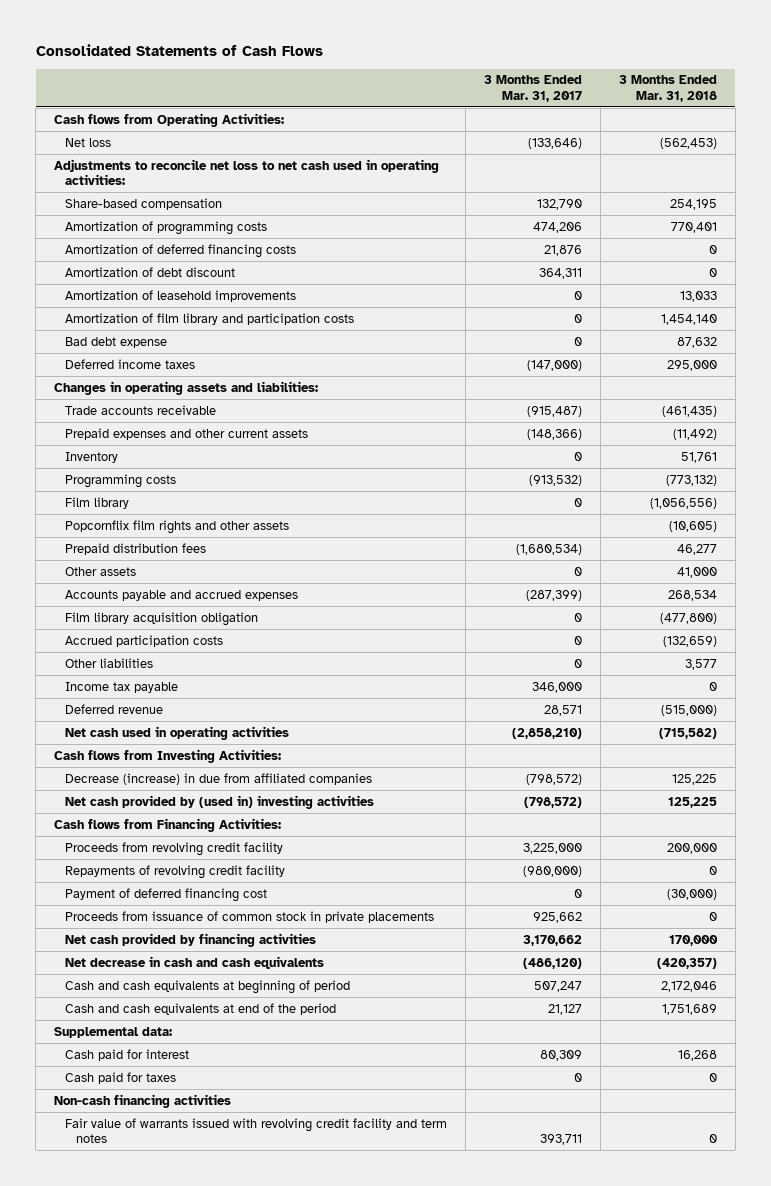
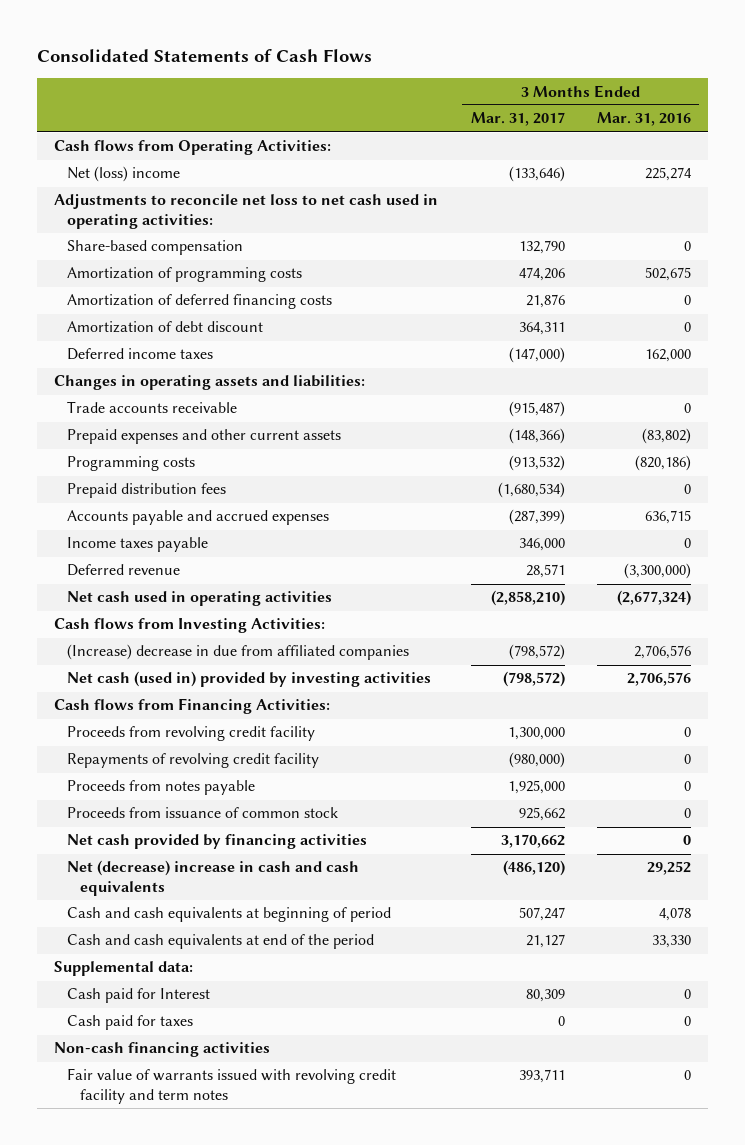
- | 3 Months Ended Mar. 31, 2017 | 3 Months Ended Mar. 31, 2018
+ | 3 Months Ended Mar. 31, 2017 | 3 Months Ended Mar. 31, 2016
- Net loss | (133,646) | (562,453)
+ Net (loss) income | (133,646) | 225,274
- Amortization of leasehold improvements | 0 | 13,033
- Amortization of film library and participation costs | 0 | 1,454,140
- Bad debt expense | 0 | 87,632
- Inventory | 0 | 51,761
- Film library | 0 | (1,056,556)
- Popcornflix film rights and other assets | | (10,605)
- Other assets | 0 | 41,000
- Film library acquisition obligation | 0 | (477,800)
- Accrued participation costs | 0 | (132,659)
- Other liabilities | 0 | 3,577
- Income tax payable | 346,000 | 0
+ Income taxes payable | 346,000 | 0
- Decrease (increase) in due from affiliated companies | (798,572) | 125,225
- Net cash provided by (used in) investing activities | (798,572) | 125,225
+ (Increase) decrease in due from affiliated companies | (798,572) | 2,706,576
+ Net cash (used in) provided by investing activities | (798,572) | 2,706,576
- Proceeds from revolving credit facility | 3,225,000 | 200,000
+ Proceeds from revolving credit facility | 1,300,000 | 0
- Payment of deferred financing cost | 0 | (30,000)
- Proceeds from issuance of common stock in private placements | 925,662 | 0
+ Proceeds from notes payable | 1,925,000 | 0
+ Proceeds from issuance of common stock | 925,662 | 0
- Net decrease in cash and cash equivalents | (486,120) | (420,357)
+ Net (decrease) increase in cash and cash equivalents | (486,120) | 29,252
- Cash paid for interest | 80,309 | 16,268
+ Cash paid for Interest | 80,309 | 0

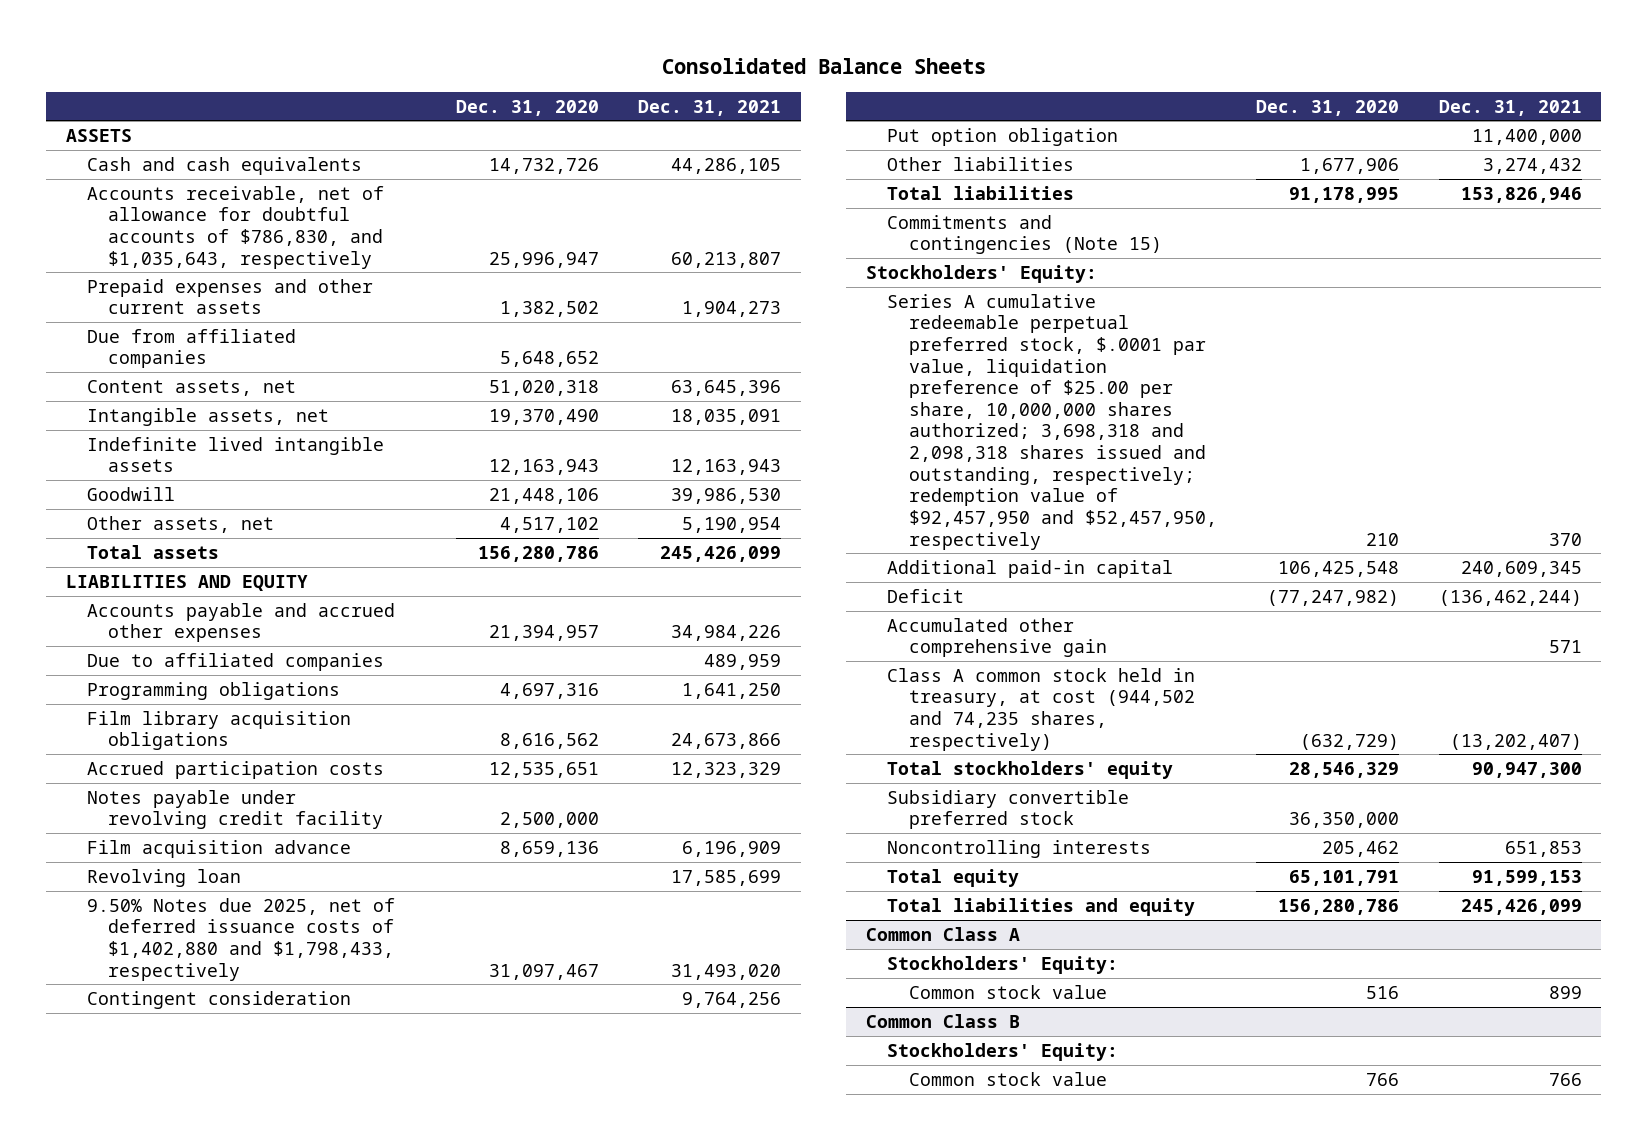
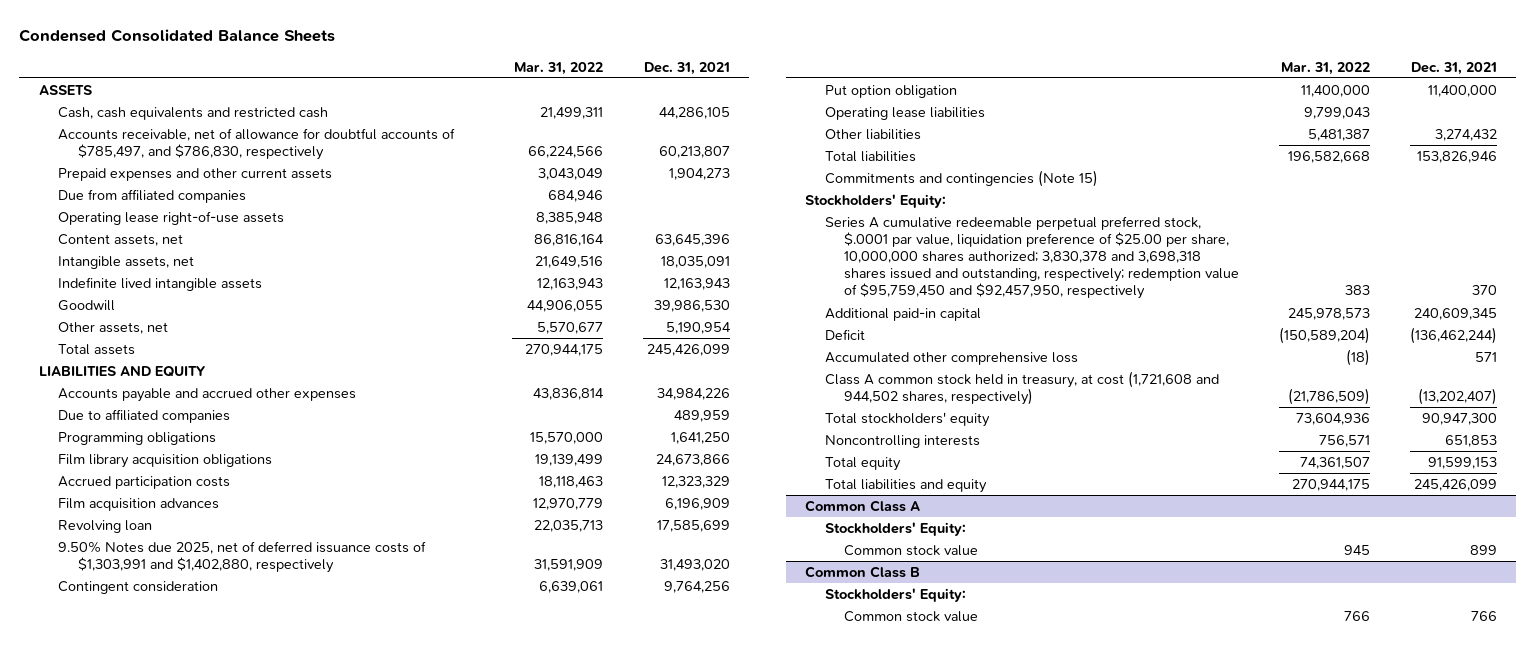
- Consolidated Balance Sheets
+ Condensed Consolidated Balance Sheets
- | Dec. 31, 2020 | Dec. 31, 2021
+ | Mar. 31, 2022 | Dec. 31, 2021
- Cash and cash equivalents | 14,732,726 | 44,286,105
- Accounts receivable, net of allowance for doubtful accounts of $786,830, and $1,035,643, respectively | 25,996,947 | 60,213,807
+ Cash, cash equivalents and restricted cash | 21,499,311 | 44,286,105
+ Accounts receivable, net of allowance for doubtful accounts of $785,497, and $786,830, respectively | 66,224,566 | 60,213,807
+ Operating lease right-of-use assets | 8,385,948 |
- Notes payable under revolving credit facility | 2,500,000 |
- Film acquisition advance | 8,659,136 | 6,196,909
+ Film acquisition advances | 12,970,779 | 6,196,909
- 9.50% Notes due 2025, net of deferred issuance costs of $1,402,880 and $1,798,433, respectively | 31,097,467 | 31,493,020
+ 9.50% Notes due 2025, net of deferred issuance costs of $1,303,991 and $1,402,880, respectively | 31,591,909 | 31,493,020
+ Operating lease liabilities | 9,799,043 |
- Series A cumulative redeemable perpetual preferred stock, $.0001 par value, liquidation preference of $25.00 per share, 10,000,000 shares authorized; 3,698,318 and 2,098,318 shares issued and outstanding, respectively; redemption value of $92,457,950 and $52,457,950, respectively | 210 | 370
+ Series A cumulative redeemable perpetual preferred stock, $.0001 par value, liquidation preference of $25.00 per share, 10,000,000 shares authorized; 3,830,378 and 3,698,318 shares issued and outstanding, respectively; redemption value of $95,759,450 and $92,457,950, respectively | 383 | 370
- Accumulated other comprehensive gain | | 571
- Class A common stock held in treasury, at cost (944,502 and 74,235 shares, respectively) | (632,729) | (13,202,407)
+ Accumulated other comprehensive loss | (18) | 571
+ Class A common stock held in treasury, at cost (1,721,608 and 944,502 shares, respectively) | (21,786,509) | (13,202,407)
- Subsidiary convertible preferred stock | 36,350,000 |

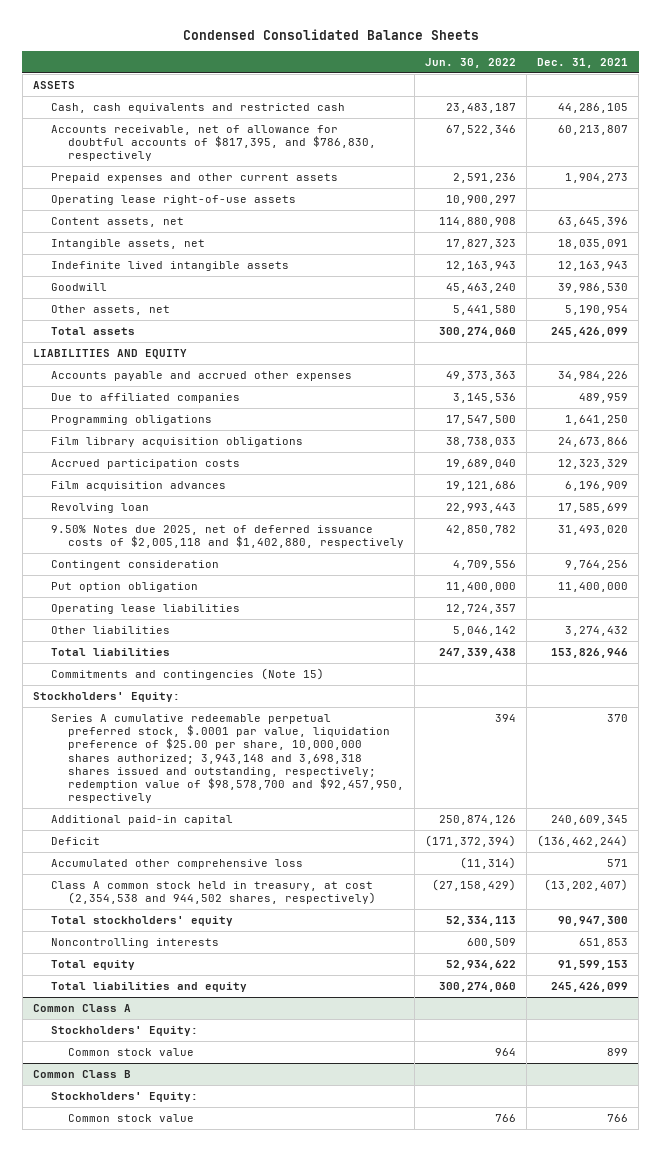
- | Mar. 31, 2022 | Dec. 31, 2021
+ | Jun. 30, 2022 | Dec. 31, 2021
- Accounts receivable, net of allowance for doubtful accounts of $785,497, and $786,830, respectively | 66,224,566 | 60,213,807
+ Accounts receivable, net of allowance for doubtful accounts of $817,395, and $786,830, respectively | 67,522,346 | 60,213,807
- Due from affiliated companies | 684,946 |
- 9.50% Notes due 2025, net of deferred issuance costs of $1,303,991 and $1,402,880, respectively | 31,591,909 | 31,493,020
+ 9.50% Notes due 2025, net of deferred issuance costs of $2,005,118 and $1,402,880, respectively | 42,850,782 | 31,493,020
- Series A cumulative redeemable perpetual preferred stock, $.0001 par value, liquidation preference of $25.00 per share, 10,000,000 shares authorized; 3,830,378 and 3,698,318 shares issued and outstanding, respectively; redemption value of $95,759,450 and $92,457,950, respectively | 383 | 370
+ Series A cumulative redeemable perpetual preferred stock, $.0001 par value, liquidation preference of $25.00 per share, 10,000,000 shares authorized; 3,943,148 and 3,698,318 shares issued and outstanding, respectively; redemption value of $98,578,700 and $92,457,950, respectively | 394 | 370
- Class A common stock held in treasury, at cost (1,721,608 and 944,502 shares, respectively) | (21,786,509) | (13,202,407)
+ Class A common stock held in treasury, at cost (2,354,538 and 944,502 shares, respectively) | (27,158,429) | (13,202,407)

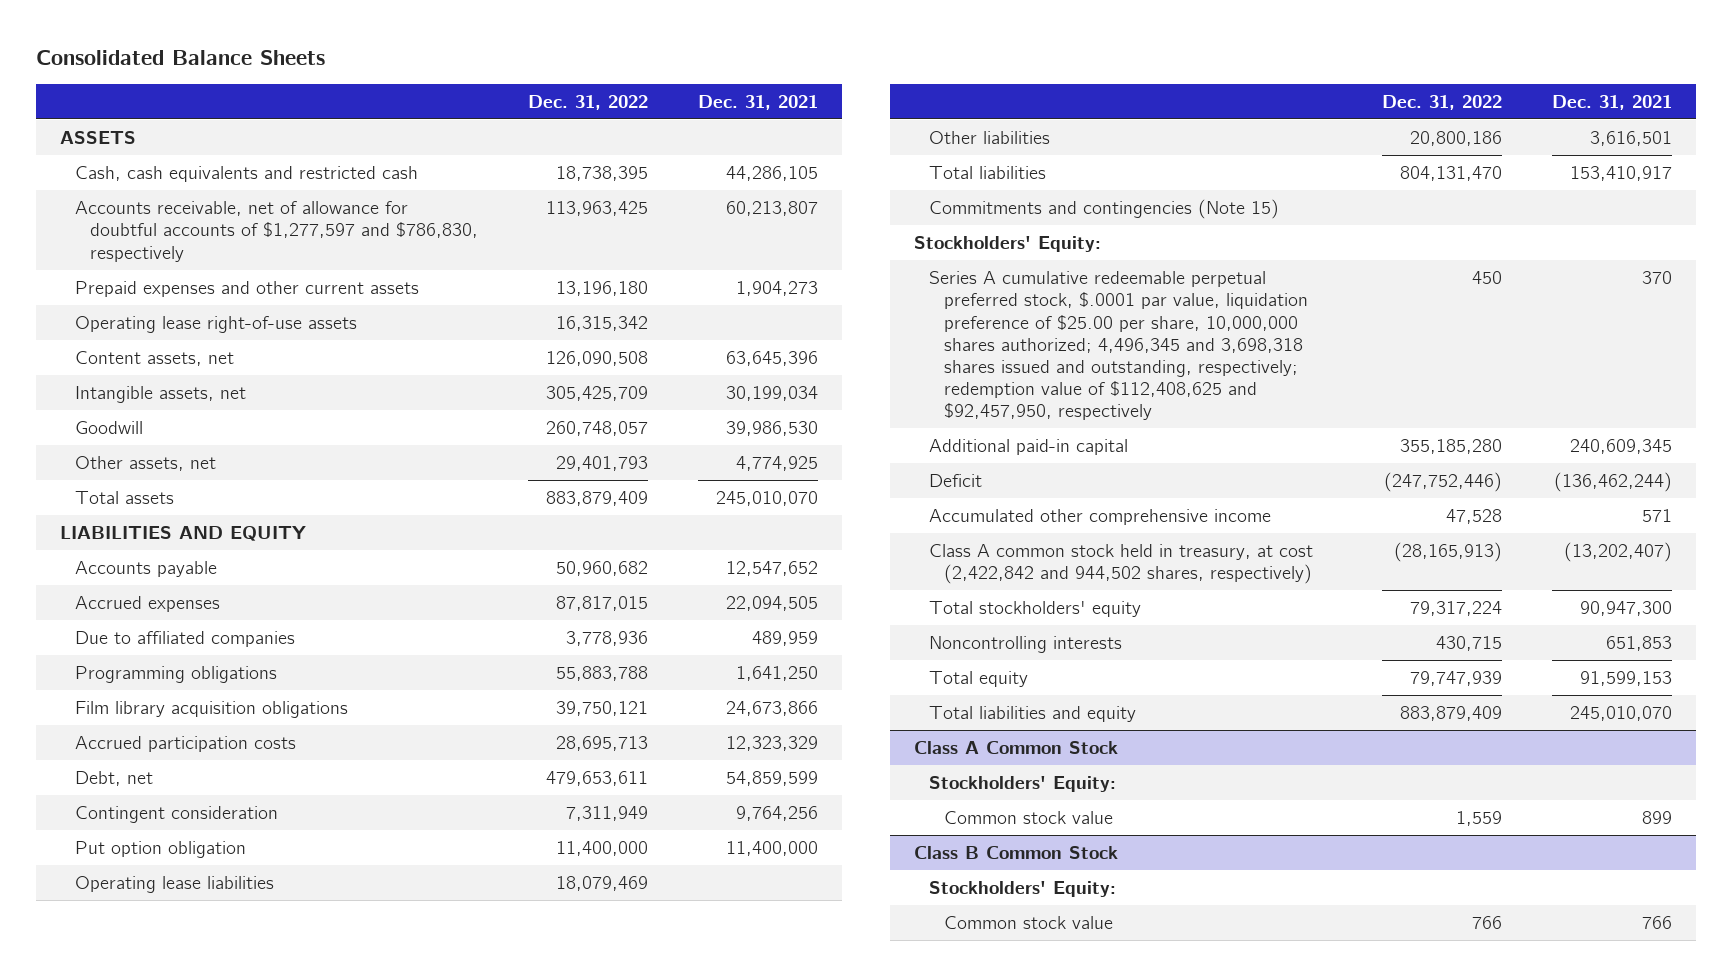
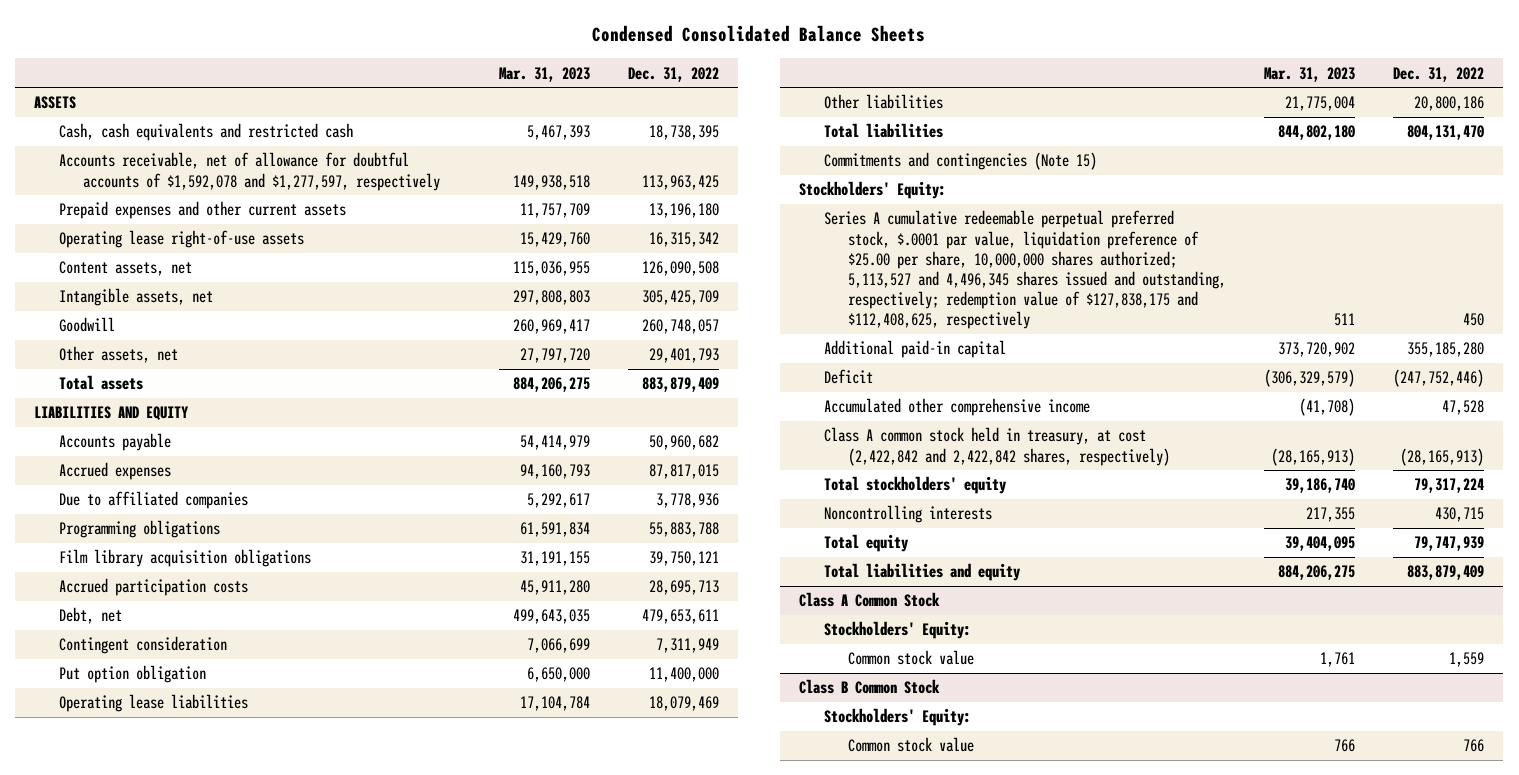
- Consolidated Balance Sheets
+ Condensed Consolidated Balance Sheets
- | Dec. 31, 2022 | Dec. 31, 2021
+ | Mar. 31, 2023 | Dec. 31, 2022
- Accounts receivable, net of allowance for doubtful accounts of $1,277,597 and $786,830, respectively | 113,963,425 | 60,213,807
+ Accounts receivable, net of allowance for doubtful accounts of $1,592,078 and $1,277,597, respectively | 149,938,518 | 113,963,425
- Series A cumulative redeemable perpetual preferred stock, $.0001 par value, liquidation preference of $25.00 per share, 10,000,000 shares authorized; 4,496,345 and 3,698,318 shares issued and outstanding, respectively; redemption value of $112,408,625 and $92,457,950, respectively | 450 | 370
+ Series A cumulative redeemable perpetual preferred stock, $.0001 par value, liquidation preference of $25.00 per share, 10,000,000 shares authorized; 5,113,527 and 4,496,345 shares issued and outstanding, respectively; redemption value of $127,838,175 and $112,408,625, respectively | 511 | 450
- Class A common stock held in treasury, at cost (2,422,842 and 944,502 shares, respectively) | (28,165,913) | (13,202,407)
+ Class A common stock held in treasury, at cost (2,422,842 and 2,422,842 shares, respectively) | (28,165,913) | (28,165,913)

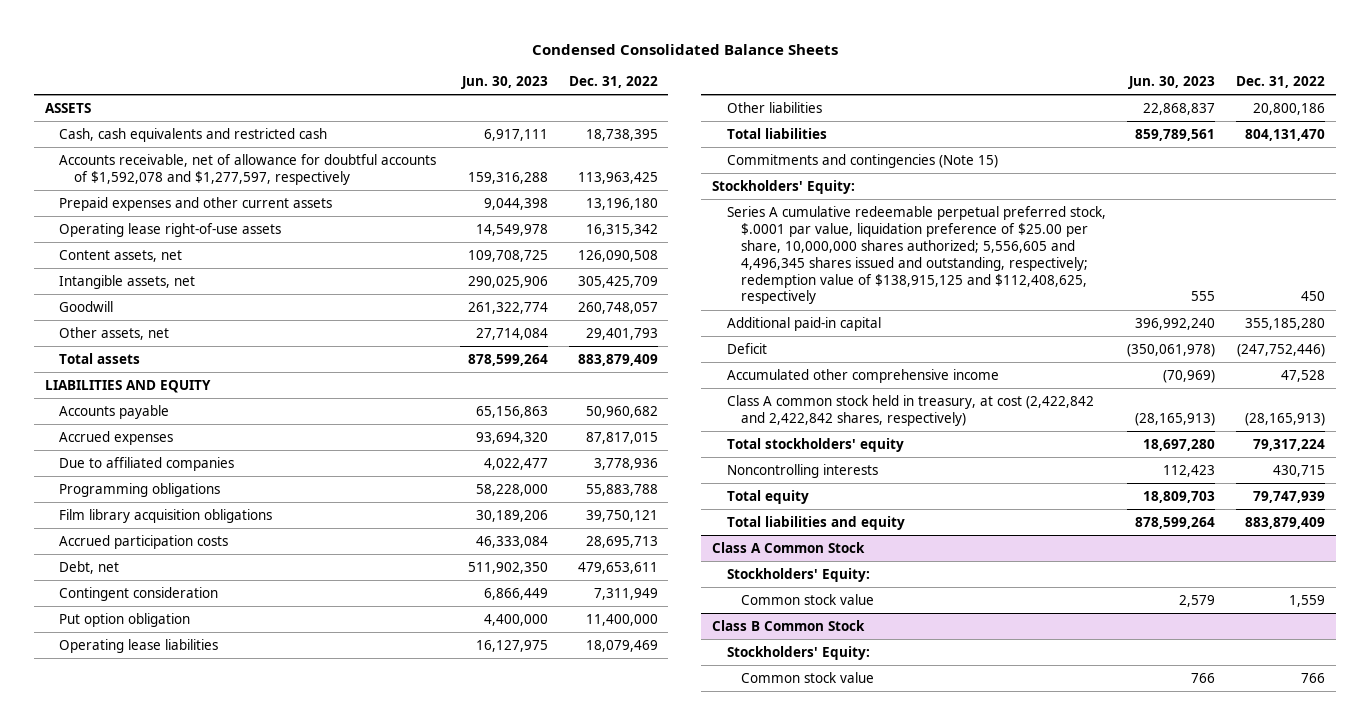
- | Mar. 31, 2023 | Dec. 31, 2022
+ | Jun. 30, 2023 | Dec. 31, 2022
- Series A cumulative redeemable perpetual preferred stock, $.0001 par value, liquidation preference of $25.00 per share, 10,000,000 shares authorized; 5,113,527 and 4,496,345 shares issued and outstanding, respectively; redemption value of $127,838,175 and $112,408,625, respectively | 511 | 450
+ Series A cumulative redeemable perpetual preferred stock, $.0001 par value, liquidation preference of $25.00 per share, 10,000,000 shares authorized; 5,556,605 and 4,496,345 shares issued and outstanding, respectively; redemption value of $138,915,125 and $112,408,625, respectively | 555 | 450

